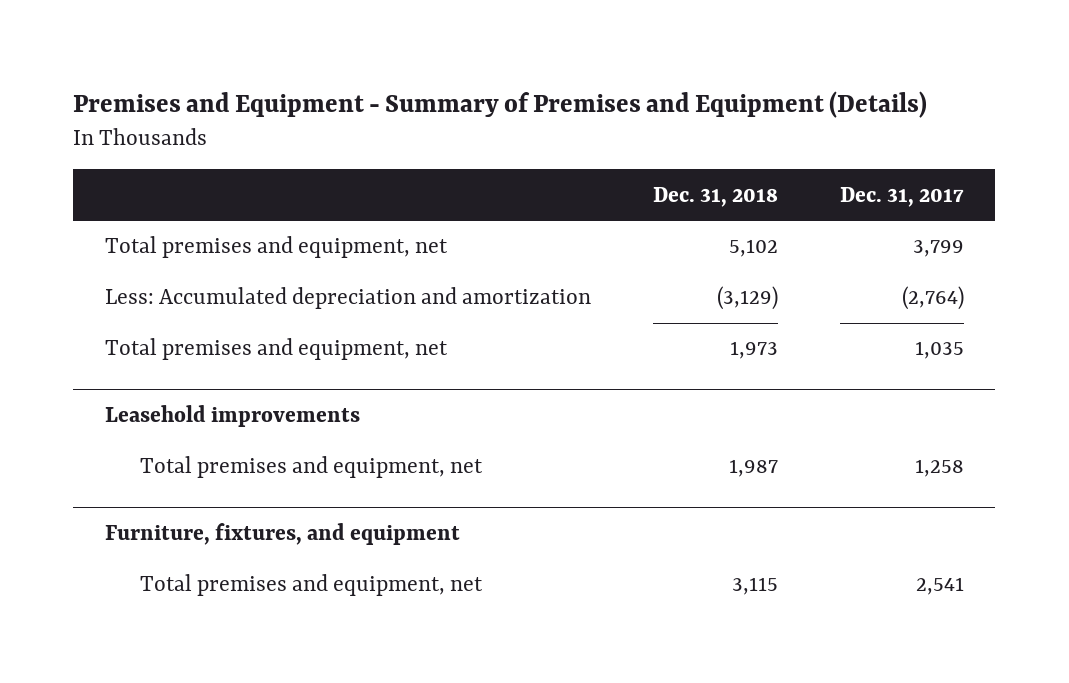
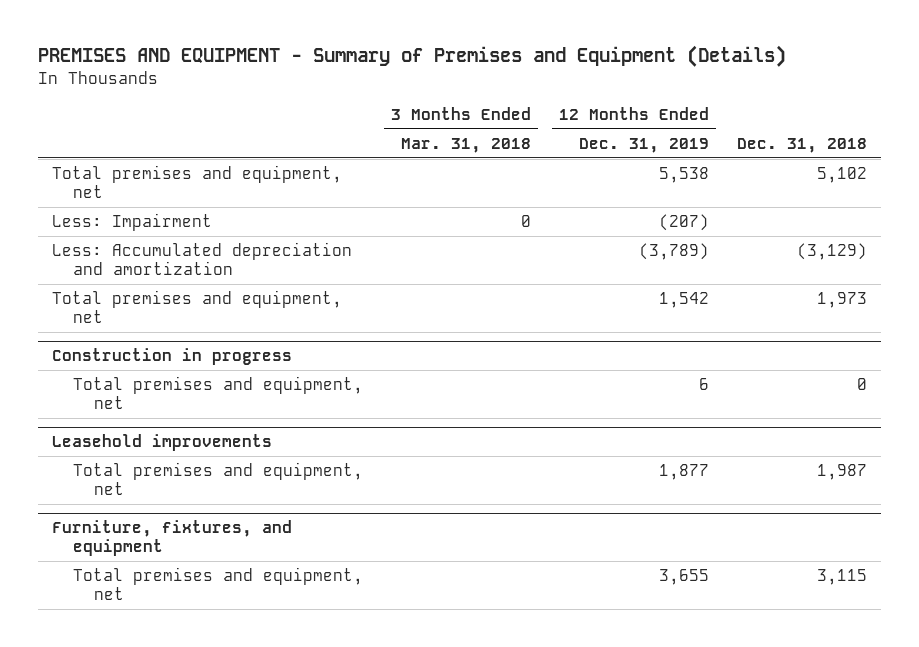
- Premises and Equipment - Summary of Premises and Equipment (Details)
+ PREMISES AND EQUIPMENT - Summary of Premises and Equipment (Details)
- | Dec. 31, 2018 | Dec. 31, 2017
+ | 3 Months Ended Mar. 31, 2018 | 12 Months Ended Dec. 31, 2019 | Dec. 31, 2018
+ Less: Impairment | 0 | (207) |
+ Construction in progress
+ Total premises and equipment, net | | 6 | 0

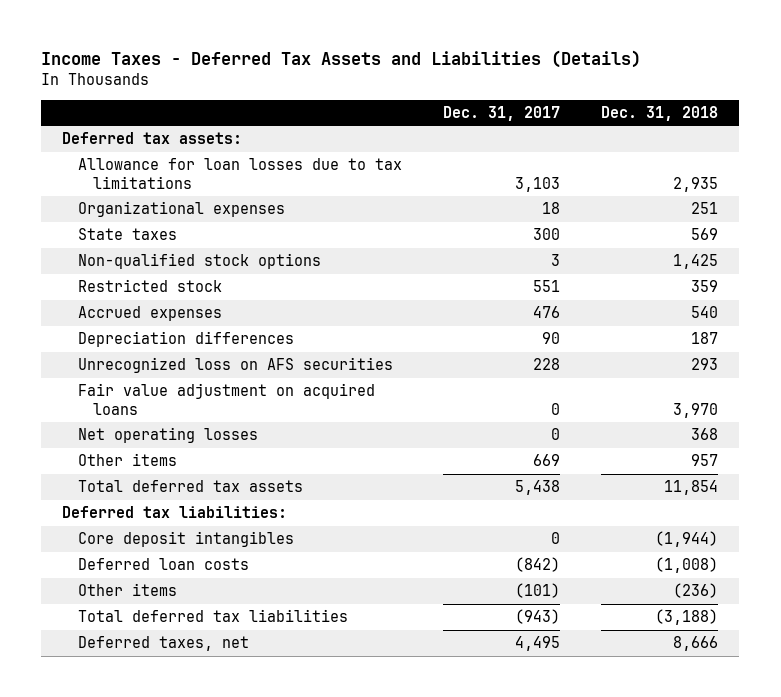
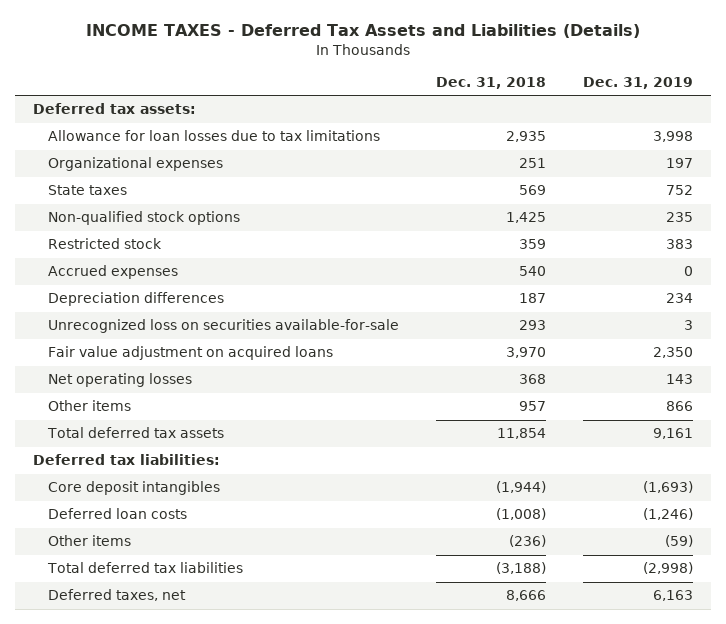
- Income Taxes - Deferred Tax Assets and Liabilities (Details)
+ INCOME TAXES - Deferred Tax Assets and Liabilities (Details)
- | Dec. 31, 2017 | Dec. 31, 2018
+ | Dec. 31, 2018 | Dec. 31, 2019
- Unrecognized loss on AFS securities | 228 | 293
+ Unrecognized loss on securities available-for-sale | 293 | 3

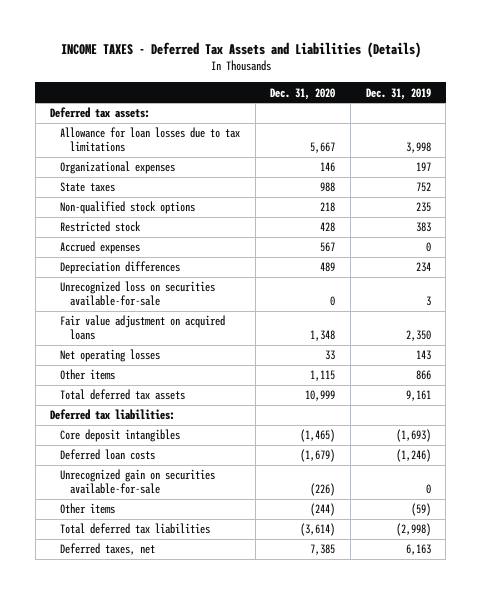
- | Dec. 31, 2018 | Dec. 31, 2019
+ | Dec. 31, 2020 | Dec. 31, 2019
+ Unrecognized gain on securities available-for-sale | (226) | 0

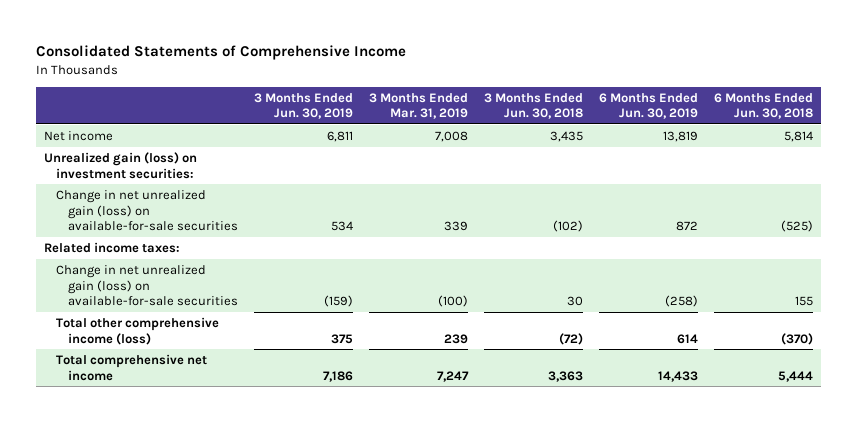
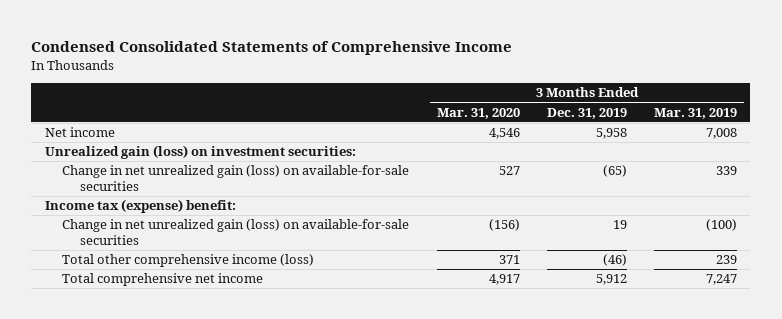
- Consolidated Statements of Comprehensive Income
+ Condensed Consolidated Statements of Comprehensive Income
- | 3 Months Ended Jun. 30, 2019 | 3 Months Ended Mar. 31, 2019 | 3 Months Ended Jun. 30, 2018 | 6 Months Ended Jun. 30, 2019 | 6 Months Ended Jun. 30, 2018
+ | 3 Months Ended Mar. 31, 2020 | 3 Months Ended Dec. 31, 2019 | 3 Months Ended Mar. 31, 2019
- Related income taxes:
+ Income tax (expense) benefit:

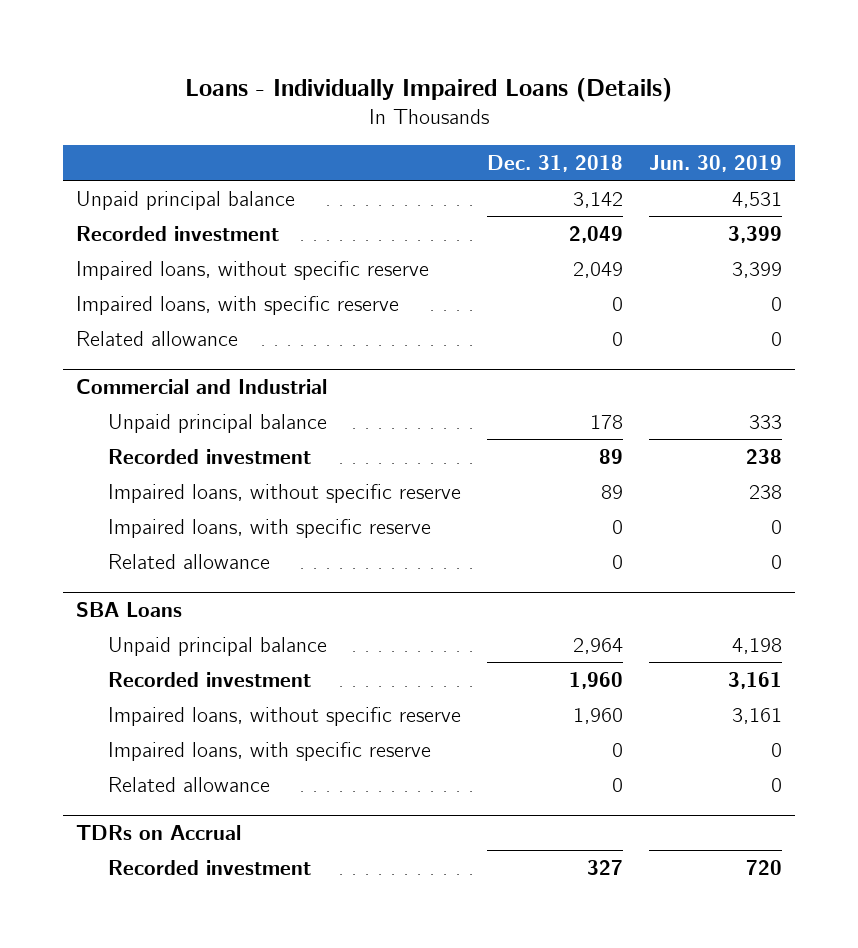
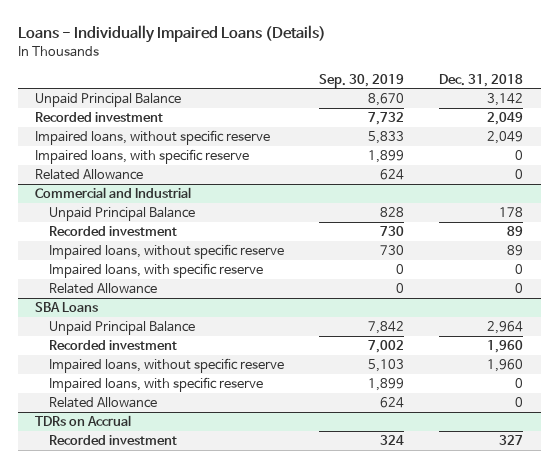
- | Dec. 31, 2018 | Jun. 30, 2019
+ | Sep. 30, 2019 | Dec. 31, 2018
- Unpaid principal balance | 3,142 | 4,531
+ Unpaid Principal Balance | 8,670 | 3,142
- Related allowance | 0 | 0
+ Related Allowance | 624 | 0
@ Commercial and Industrial
- Unpaid principal balance | 178 | 333
+ Unpaid Principal Balance | 828 | 178
- Related allowance | 0 | 0
+ Related Allowance | 0 | 0
@ SBA Loans
- Unpaid principal balance | 2,964 | 4,198
+ Unpaid Principal Balance | 7,842 | 2,964
- Related allowance | 0 | 0
+ Related Allowance | 624 | 0

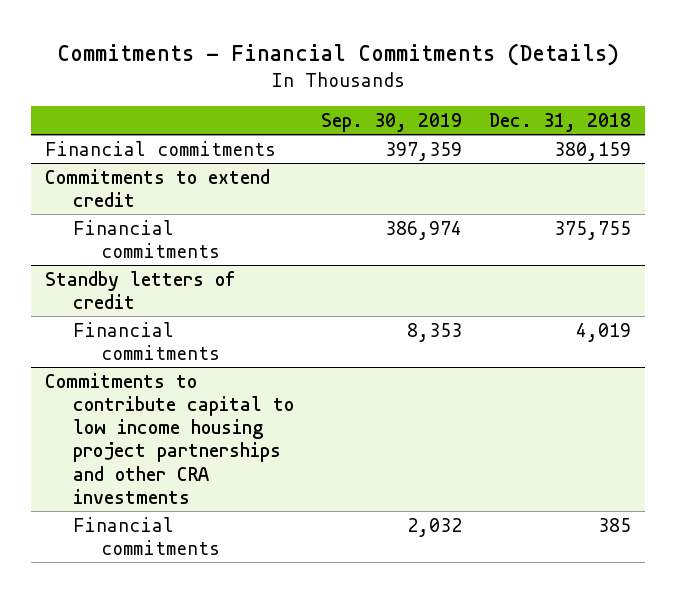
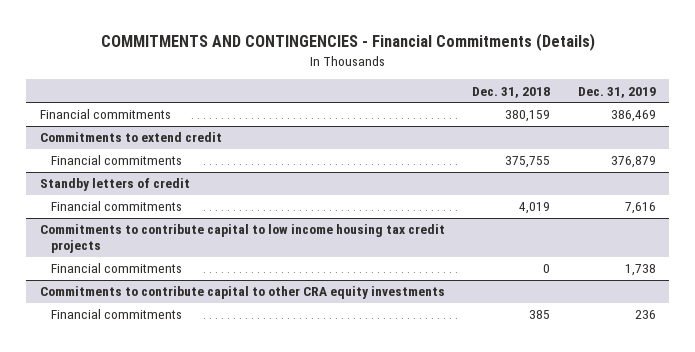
- Commitments - Financial Commitments (Details)
+ COMMITMENTS AND CONTINGENCIES - Financial Commitments (Details)
- | Sep. 30, 2019 | Dec. 31, 2018
+ | Dec. 31, 2018 | Dec. 31, 2019
- Commitments to contribute capital to low income housing project partnerships and other CRA investments
+ Commitments to contribute capital to low income housing tax credit projects
+ Financial commitments | 0 | 1,738
+ Commitments to contribute capital to other CRA equity investments

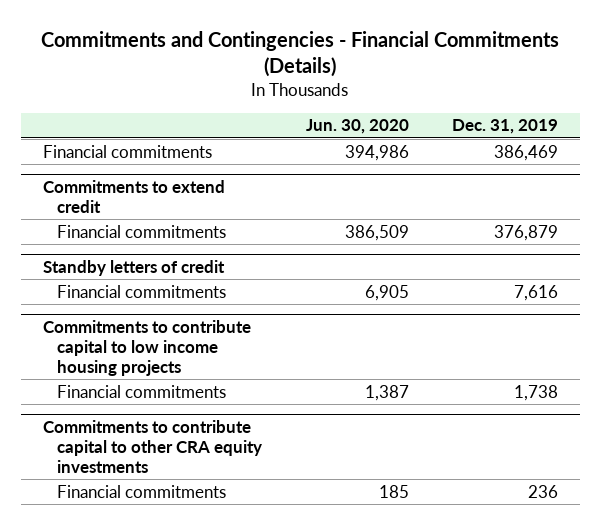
- COMMITMENTS AND CONTINGENCIES - Financial Commitments (Details)
+ Commitments and Contingencies - Financial Commitments (Details)
- | Dec. 31, 2018 | Dec. 31, 2019
+ | Jun. 30, 2020 | Dec. 31, 2019
- Commitments to contribute capital to low income housing tax credit projects
+ Commitments to contribute capital to low income housing projects

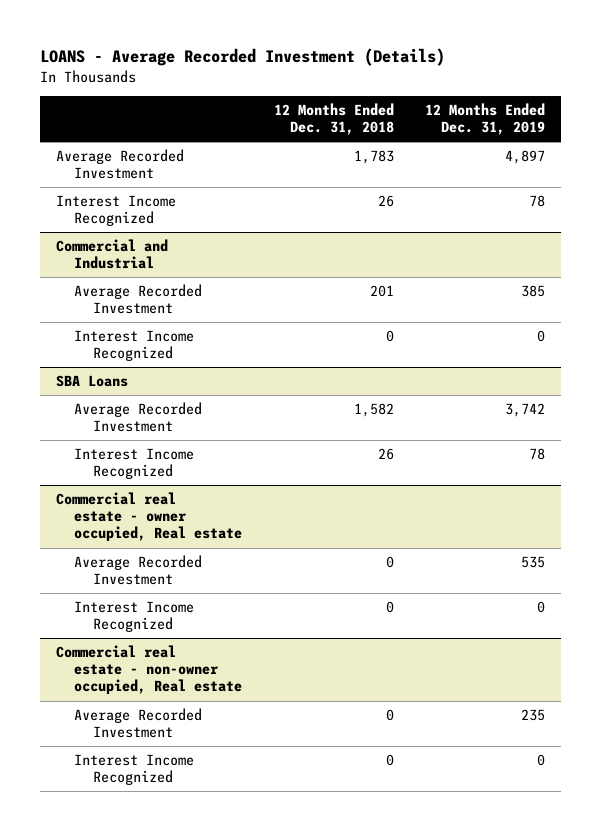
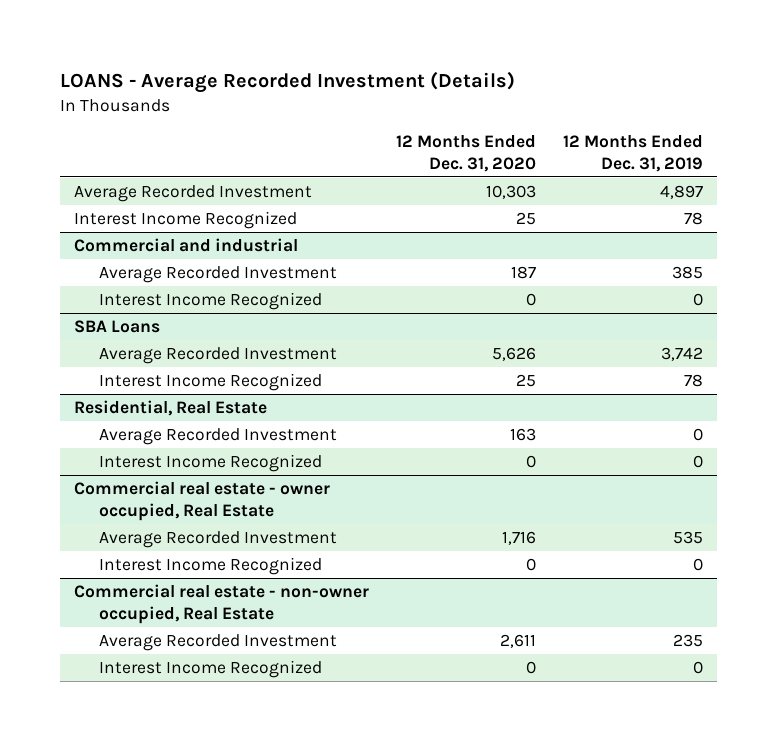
- | 12 Months Ended Dec. 31, 2018 | 12 Months Ended Dec. 31, 2019
+ | 12 Months Ended Dec. 31, 2020 | 12 Months Ended Dec. 31, 2019
- Commercial and Industrial
+ Commercial and industrial
- Commercial real estate - owner occupied, Real estate
+ Residential, Real Estate
+ Average Recorded Investment | 163 | 0
+ Interest Income Recognized | 0 | 0
+ Commercial real estate - owner occupied, Real Estate
- Commercial real estate - non-owner occupied, Real estate
+ Commercial real estate - non-owner occupied, Real Estate

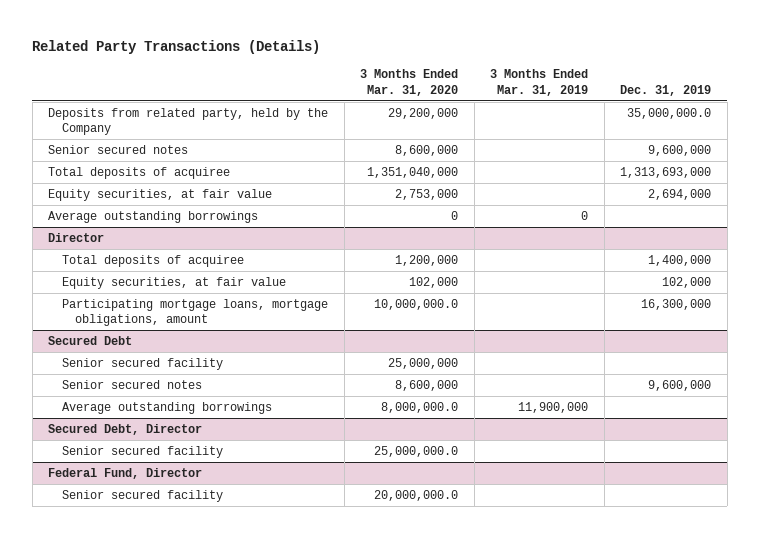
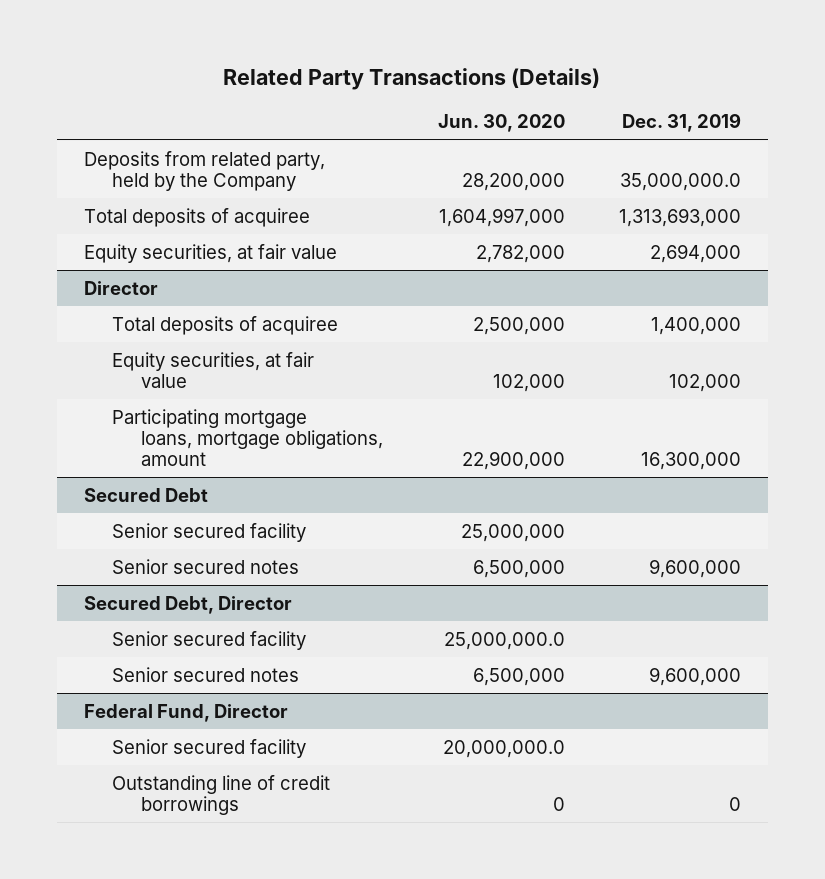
- | 3 Months Ended Mar. 31, 2020 | 3 Months Ended Mar. 31, 2019 | Dec. 31, 2019
+ | Jun. 30, 2020 | Dec. 31, 2019
- Senior secured notes | 8,600,000 | | 9,600,000
- Average outstanding borrowings | 0 | 0 |
@ Secured Debt
- Average outstanding borrowings | 8,000,000.0 | 11,900,000 |
@ Secured Debt, Director
+ Senior secured notes | 6,500,000 | 9,600,000
@ Federal Fund, Director
+ Outstanding line of credit borrowings | 0 | 0

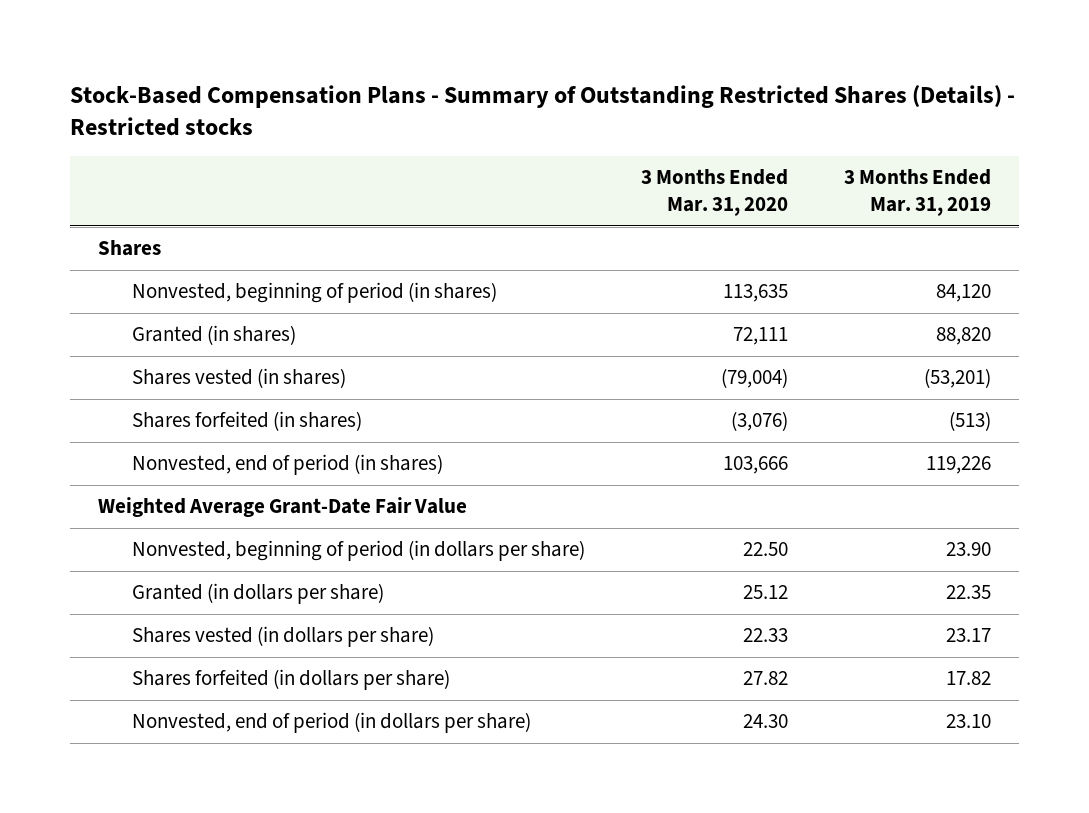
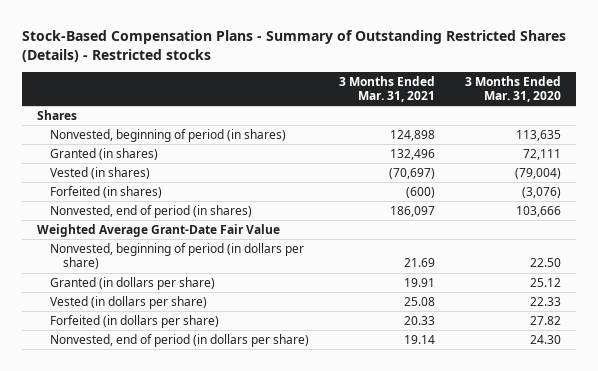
- | 3 Months Ended Mar. 31, 2020 | 3 Months Ended Mar. 31, 2019
+ | 3 Months Ended Mar. 31, 2021 | 3 Months Ended Mar. 31, 2020
- Shares vested (in shares) | (79,004) | (53,201)
- Shares forfeited (in shares) | (3,076) | (513)
+ Vested (in shares) | (70,697) | (79,004)
+ Forfeited (in shares) | (600) | (3,076)
- Shares vested (in dollars per share) | 22.33 | 23.17
- Shares forfeited (in dollars per share) | 27.82 | 17.82
+ Vested (in dollars per share) | 25.08 | 22.33
+ Forfeited (in dollars per share) | 20.33 | 27.82

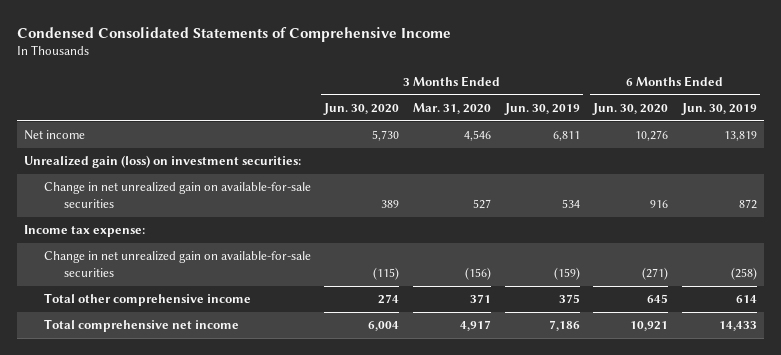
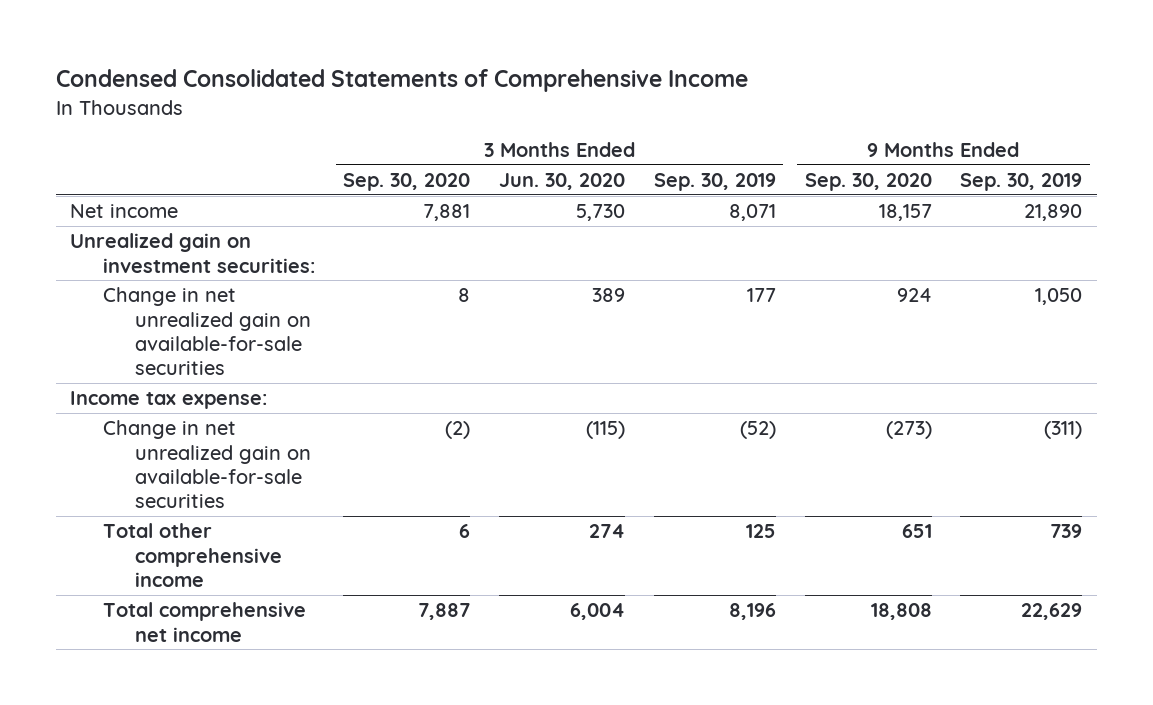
- | 3 Months Ended Jun. 30, 2020 | 3 Months Ended Mar. 31, 2020 | 3 Months Ended Jun. 30, 2019 | 6 Months Ended Jun. 30, 2020 | 6 Months Ended Jun. 30, 2019
+ | 3 Months Ended Sep. 30, 2020 | 3 Months Ended Jun. 30, 2020 | 3 Months Ended Sep. 30, 2019 | 9 Months Ended Sep. 30, 2020 | 9 Months Ended Sep. 30, 2019
- Unrealized gain (loss) on investment securities:
+ Unrealized gain on investment securities:

